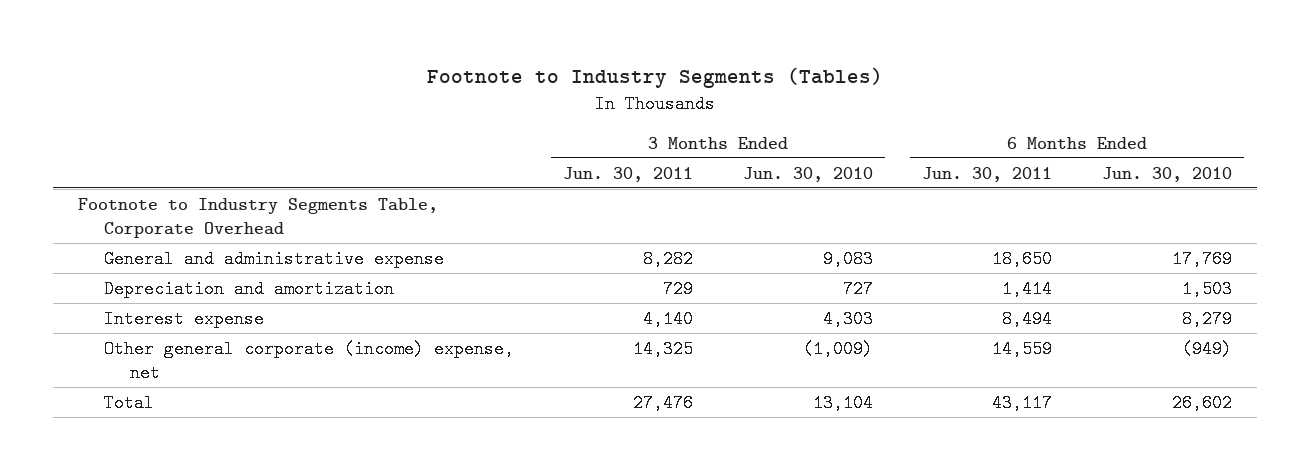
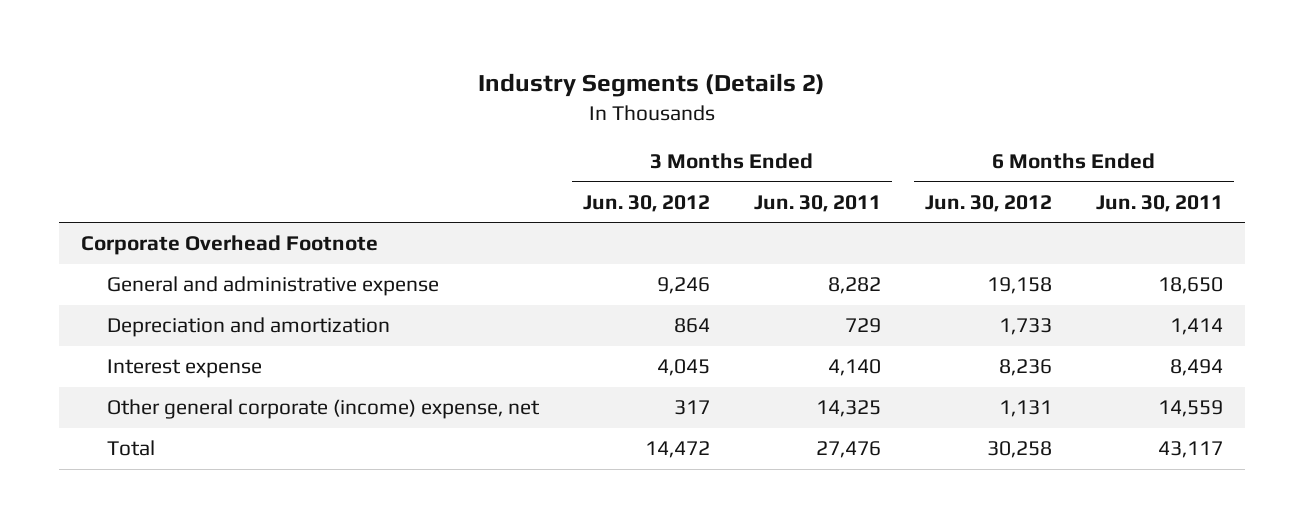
- Footnote to Industry Segments (Tables)
+ Industry Segments (Details 2)
- | 3 Months Ended Jun. 30, 2011 | 3 Months Ended Jun. 30, 2010 | 6 Months Ended Jun. 30, 2011 | 6 Months Ended Jun. 30, 2010
+ | 3 Months Ended Jun. 30, 2012 | 3 Months Ended Jun. 30, 2011 | 6 Months Ended Jun. 30, 2012 | 6 Months Ended Jun. 30, 2011
- Footnote to Industry Segments Table, Corporate Overhead
+ Corporate Overhead Footnote

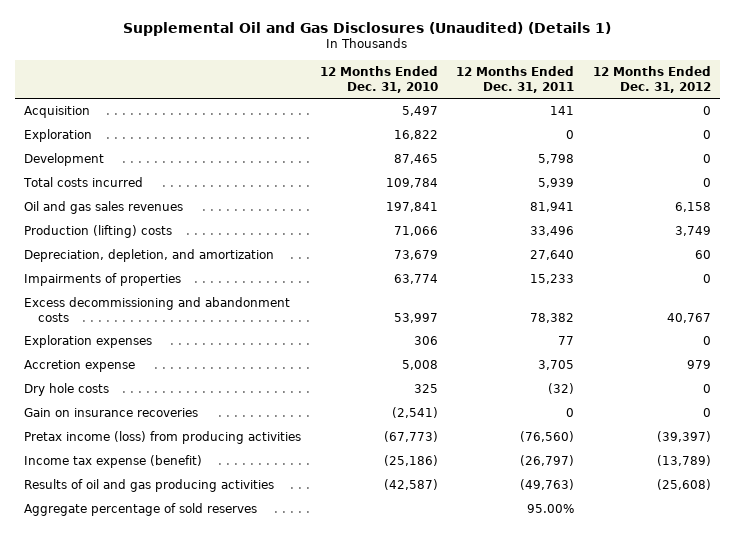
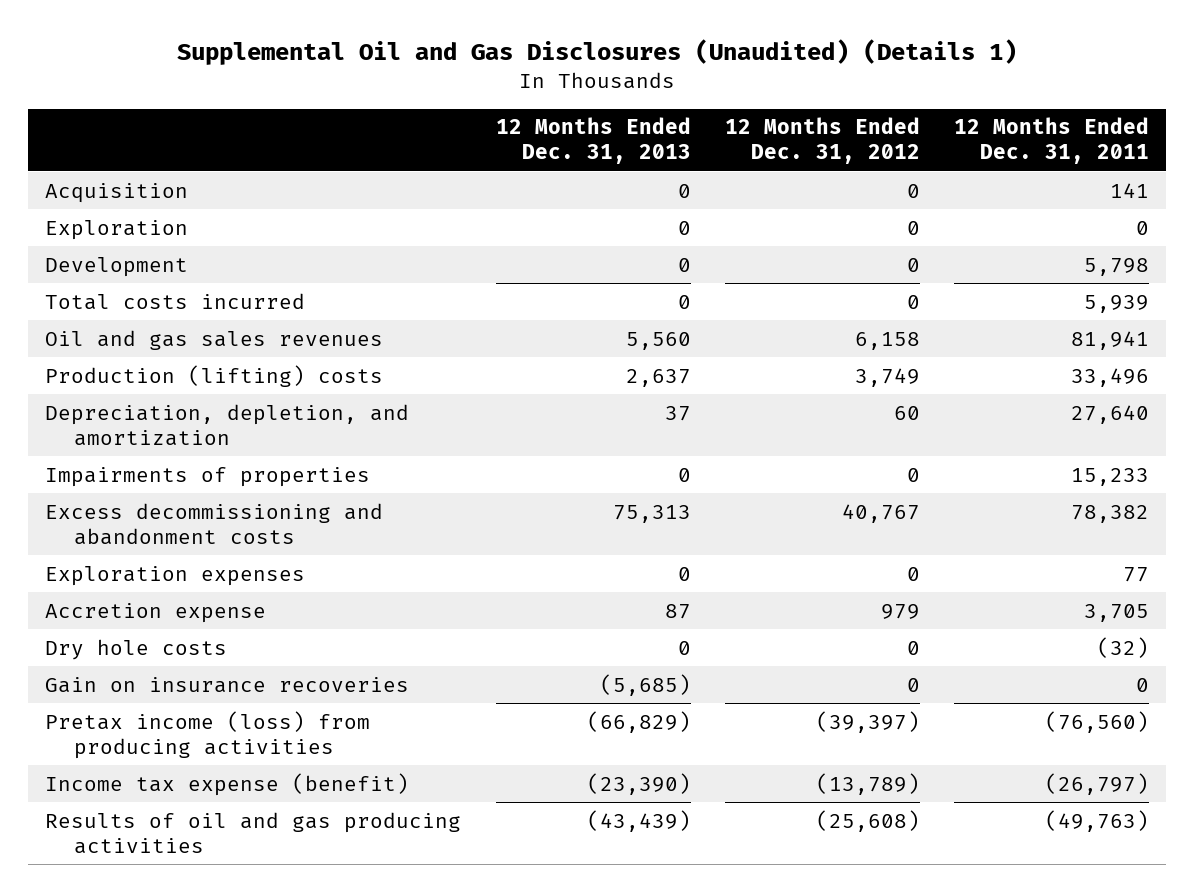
- | 12 Months Ended Dec. 31, 2010 | 12 Months Ended Dec. 31, 2011 | 12 Months Ended Dec. 31, 2012
+ | 12 Months Ended Dec. 31, 2013 | 12 Months Ended Dec. 31, 2012 | 12 Months Ended Dec. 31, 2011
- Aggregate percentage of sold reserves | | 95.00% |

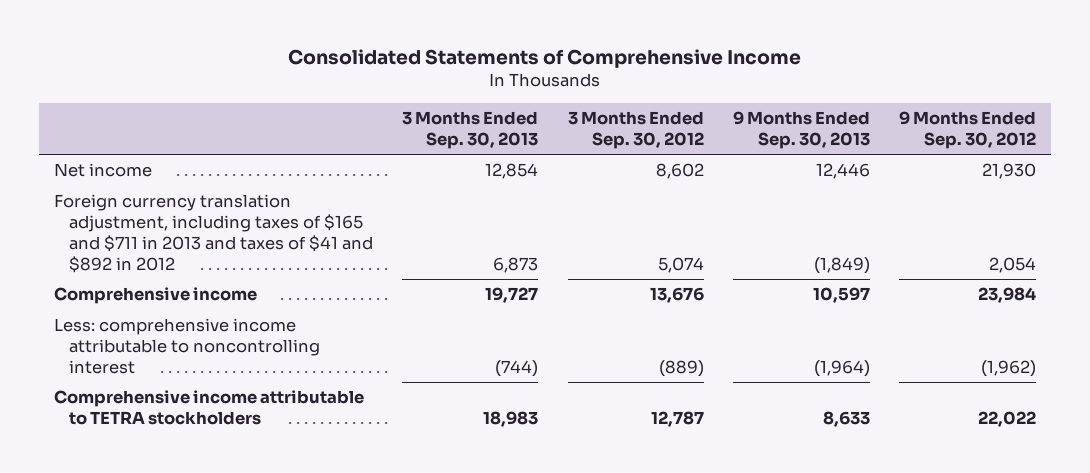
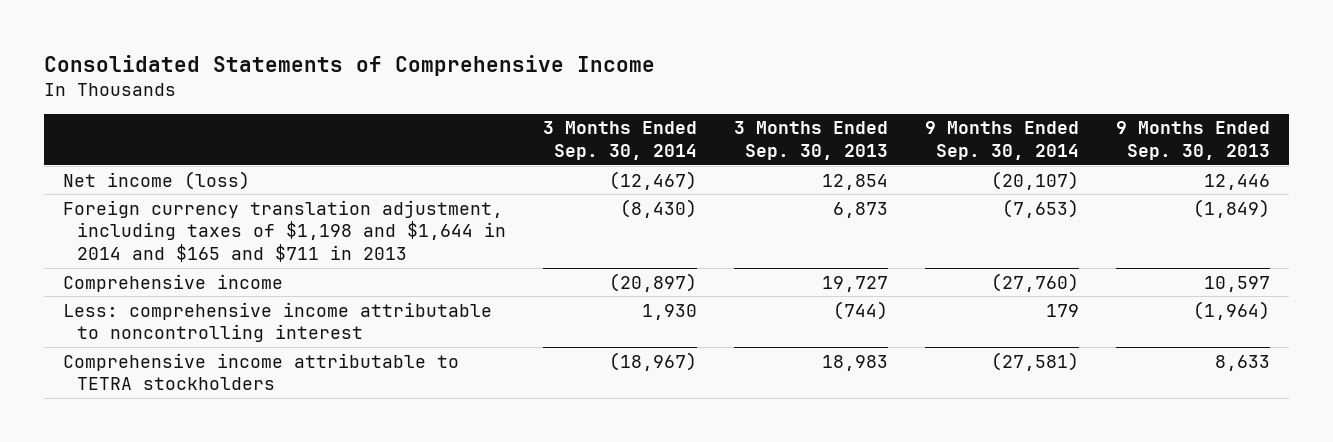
- | 3 Months Ended Sep. 30, 2013 | 3 Months Ended Sep. 30, 2012 | 9 Months Ended Sep. 30, 2013 | 9 Months Ended Sep. 30, 2012
+ | 3 Months Ended Sep. 30, 2014 | 3 Months Ended Sep. 30, 2013 | 9 Months Ended Sep. 30, 2014 | 9 Months Ended Sep. 30, 2013
- Net income | 12,854 | 8,602 | 12,446 | 21,930
- Foreign currency translation adjustment, including taxes of $165 and $711 in 2013 and taxes of $41 and $892 in 2012 | 6,873 | 5,074 | (1,849) | 2,054
+ Net income (loss) | (12,467) | 12,854 | (20,107) | 12,446
+ Foreign currency translation adjustment, including taxes of $1,198 and $1,644 in 2014 and $165 and $711 in 2013 | (8,430) | 6,873 | (7,653) | (1,849)

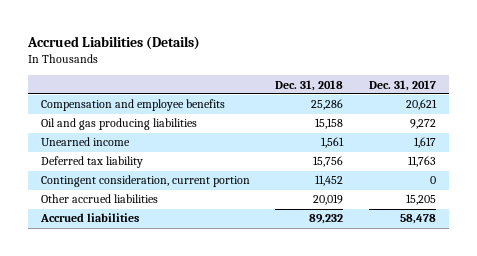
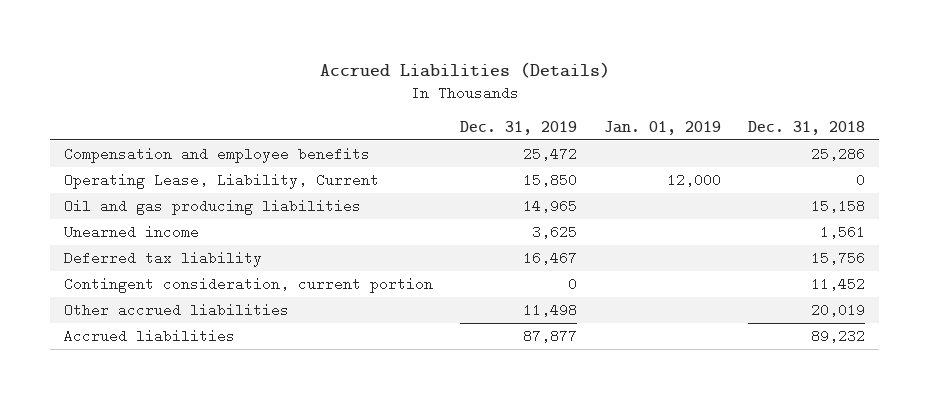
- | Dec. 31, 2018 | Dec. 31, 2017
+ | Dec. 31, 2019 | Jan. 01, 2019 | Dec. 31, 2018
+ Operating Lease, Liability, Current | 15,850 | 12,000 | 0

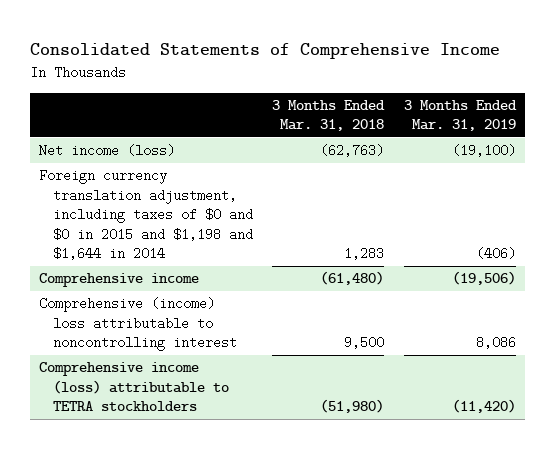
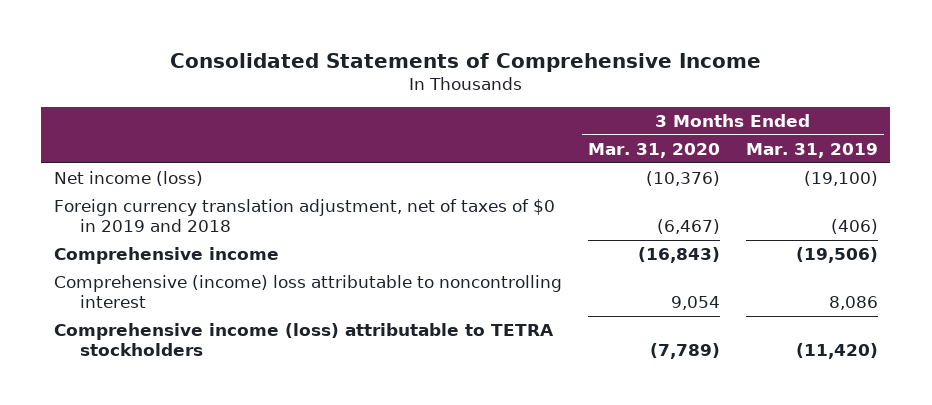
- | 3 Months Ended Mar. 31, 2018 | 3 Months Ended Mar. 31, 2019
+ | 3 Months Ended Mar. 31, 2020 | 3 Months Ended Mar. 31, 2019
- Foreign currency translation adjustment, including taxes of $0 and $0 in 2015 and $1,198 and $1,644 in 2014 | 1,283 | (406)
+ Foreign currency translation adjustment, net of taxes of $0 in 2019 and 2018 | (6,467) | (406)

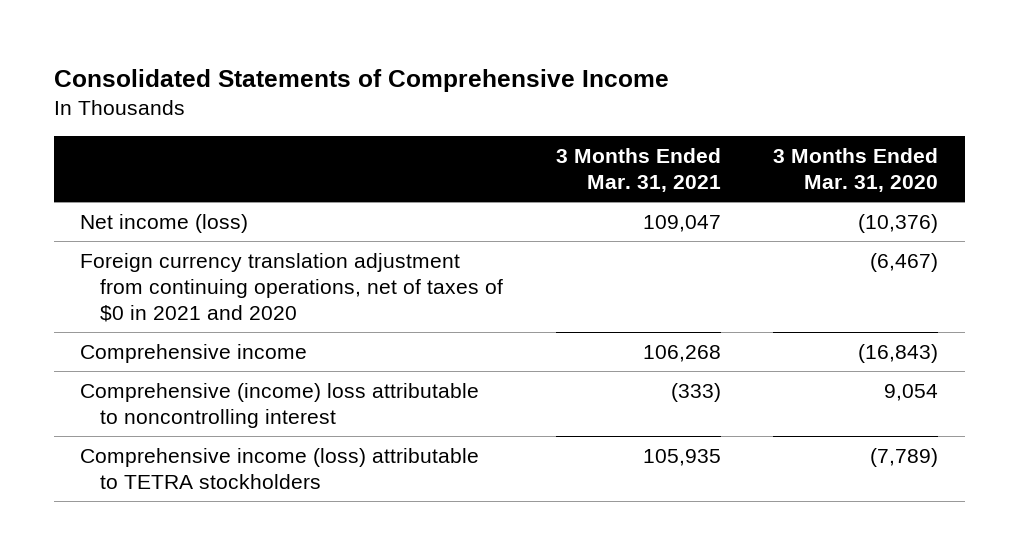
- | 3 Months Ended Mar. 31, 2020 | 3 Months Ended Mar. 31, 2019
+ | 3 Months Ended Mar. 31, 2021 | 3 Months Ended Mar. 31, 2020
- Foreign currency translation adjustment, net of taxes of $0 in 2019 and 2018 | (6,467) | (406)
+ Foreign currency translation adjustment from continuing operations, net of taxes of $0 in 2021 and 2020 | | (6,467)

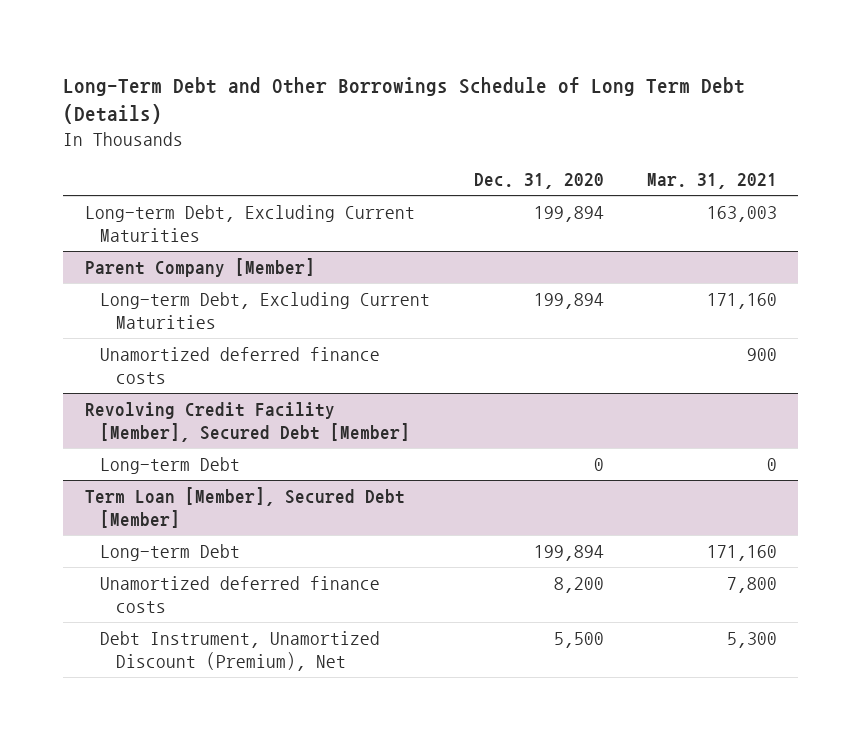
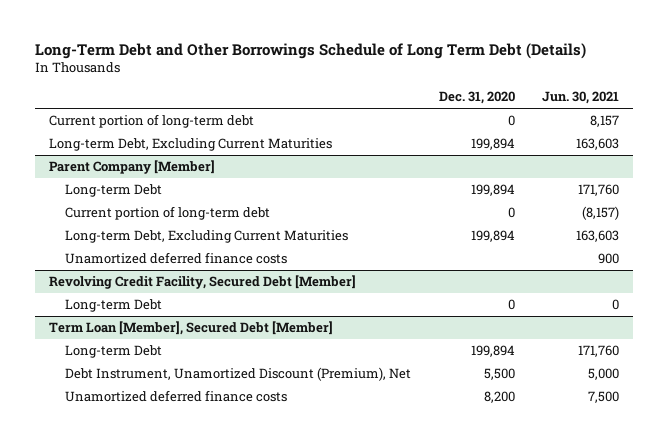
- | Dec. 31, 2020 | Mar. 31, 2021
+ | Dec. 31, 2020 | Jun. 30, 2021
+ Current portion of long-term debt | 0 | 8,157
@ Parent Company [Member]
+ Long-term Debt | 199,894 | 171,760
+ Current portion of long-term debt | 0 | (8,157)
- Revolving Credit Facility [Member], Secured Debt [Member]
+ Revolving Credit Facility, Secured Debt [Member]
@ Term Loan [Member], Secured Debt [Member]
moved down: Unamortized deferred finance costs | 8,200 | 7,500

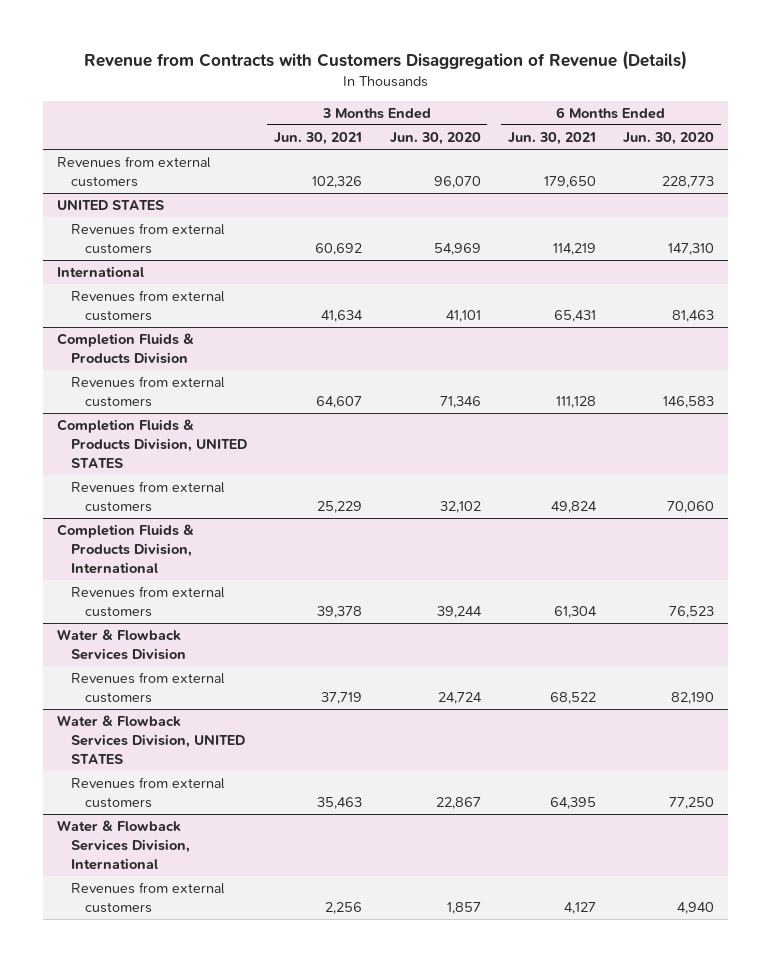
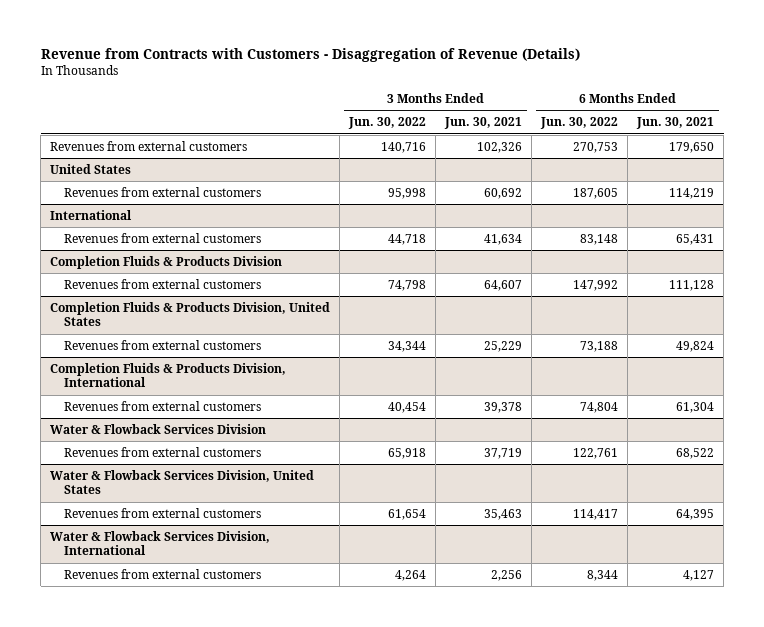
- Revenue from Contracts with Customers Disaggregation of Revenue (Details)
+ Revenue from Contracts with Customers - Disaggregation of Revenue (Details)
- | 3 Months Ended Jun. 30, 2021 | 3 Months Ended Jun. 30, 2020 | 6 Months Ended Jun. 30, 2021 | 6 Months Ended Jun. 30, 2020
+ | 3 Months Ended Jun. 30, 2022 | 3 Months Ended Jun. 30, 2021 | 6 Months Ended Jun. 30, 2022 | 6 Months Ended Jun. 30, 2021
- UNITED STATES
+ United States
- Completion Fluids & Products Division, UNITED STATES
+ Completion Fluids & Products Division, United States
- Water & Flowback Services Division, UNITED STATES
+ Water & Flowback Services Division, United States

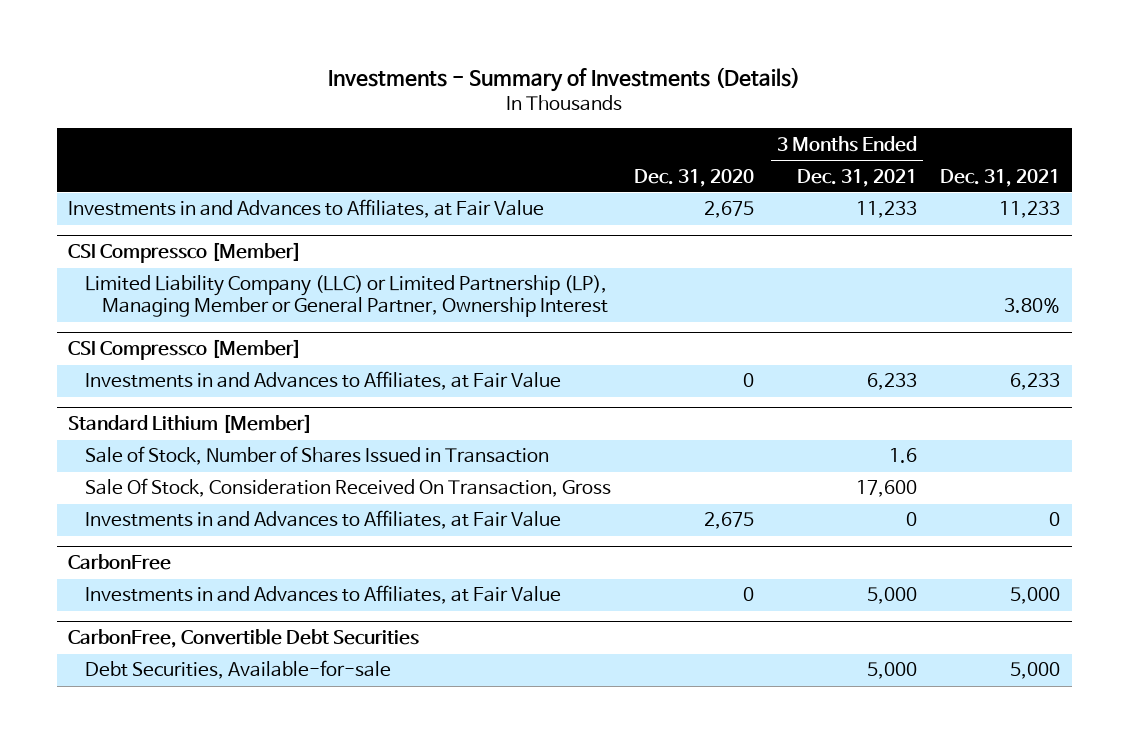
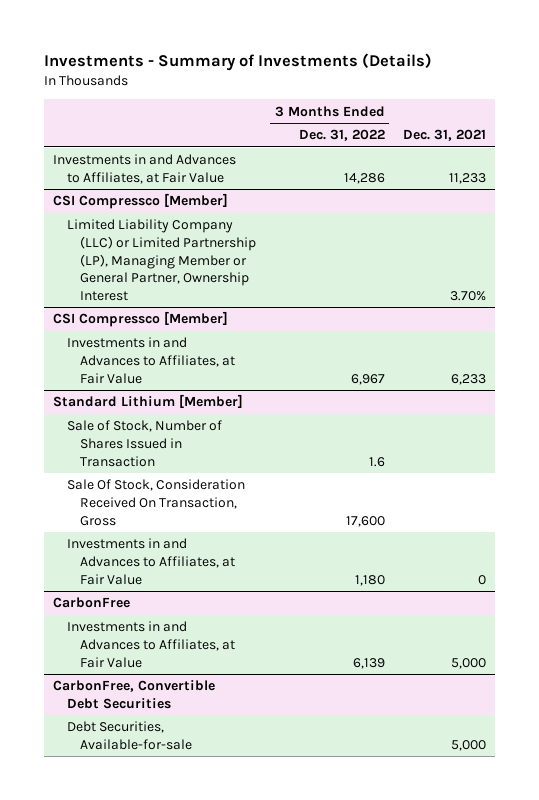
- | Dec. 31, 2020 | 3 Months Ended Dec. 31, 2021 | Dec. 31, 2021
+ | 3 Months Ended Dec. 31, 2022 | Dec. 31, 2021
@ CSI Compressco [Member]
- Limited Liability Company (LLC) or Limited Partnership (LP), Managing Member or General Partner, Ownership Interest | | | 3.80%
+ Limited Liability Company (LLC) or Limited Partnership (LP), Managing Member or General Partner, Ownership Interest | | 3.70%

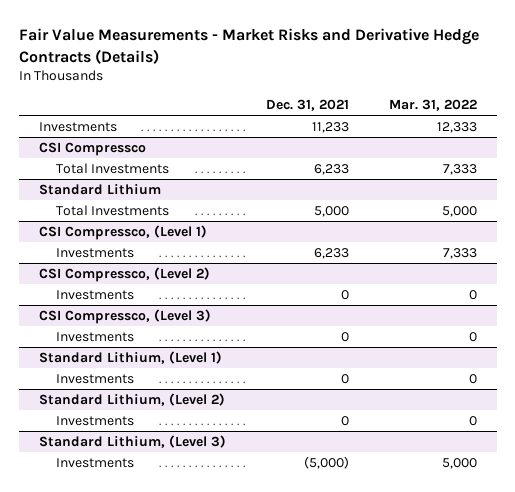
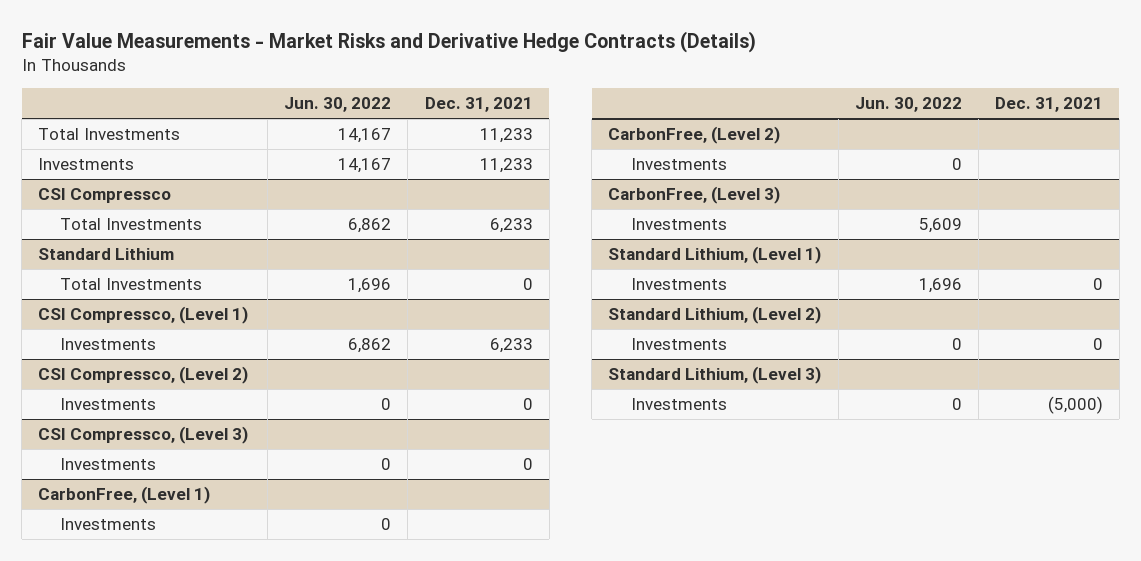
- | Dec. 31, 2021 | Mar. 31, 2022
+ | Jun. 30, 2022 | Dec. 31, 2021
+ Total Investments | 14,167 | 11,233
@ Standard Lithium
- Total Investments | 5,000 | 5,000
+ Total Investments | 1,696 | 0
+ CarbonFree, (Level 1)
+ Investments | 0 |
+ CarbonFree, (Level 2)
+ Investments | 0 |
+ CarbonFree, (Level 3)
+ Investments | 5,609 |

